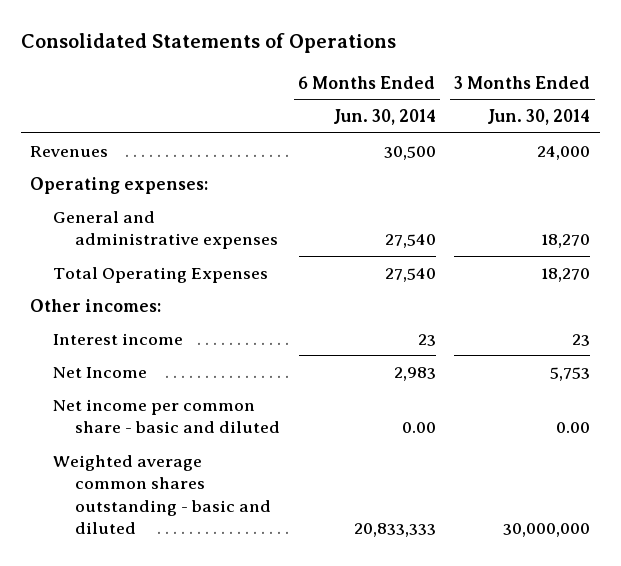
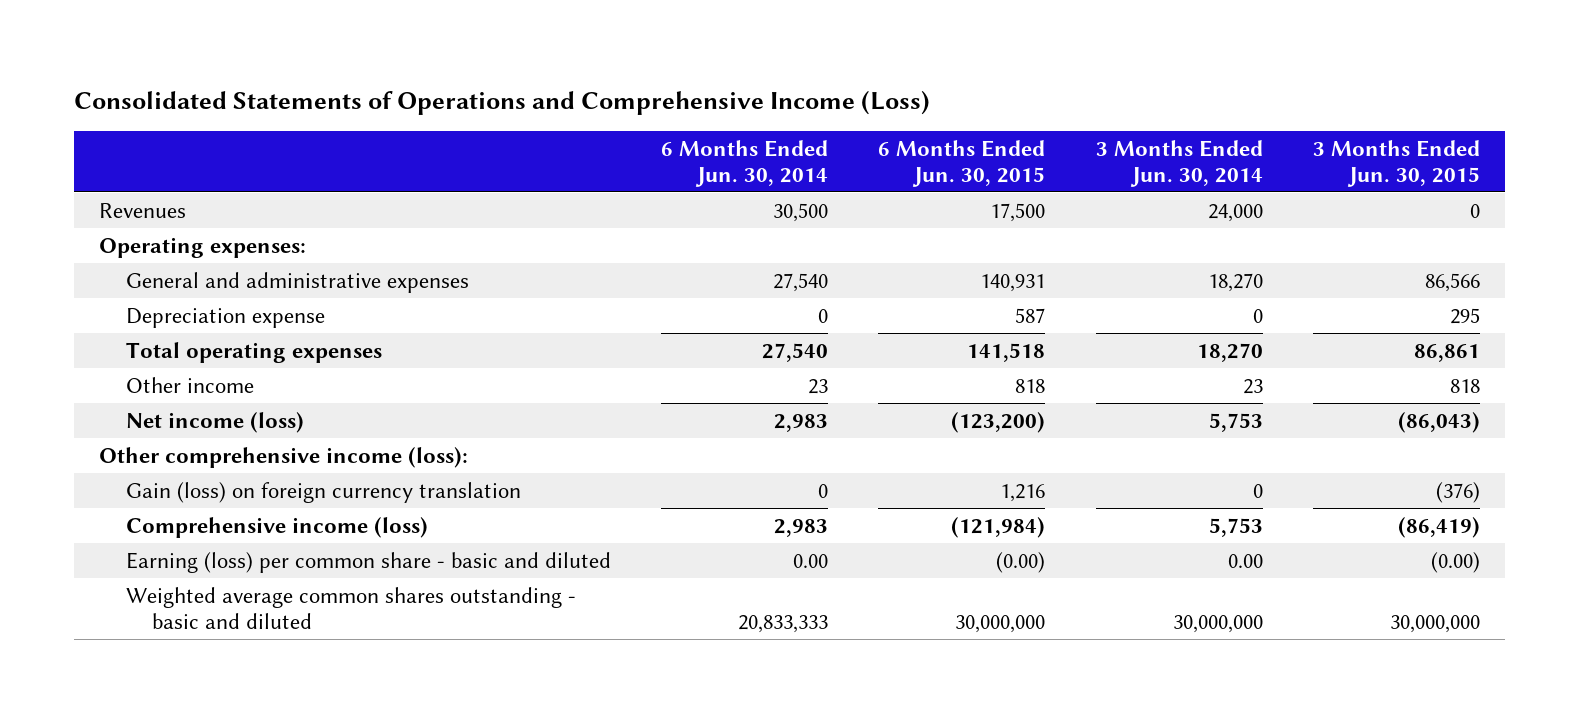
- Consolidated Statements of Operations
+ Consolidated Statements of Operations and Comprehensive Income (Loss)
- | 6 Months Ended Jun. 30, 2014 | 3 Months Ended Jun. 30, 2014
+ | 6 Months Ended Jun. 30, 2014 | 6 Months Ended Jun. 30, 2015 | 3 Months Ended Jun. 30, 2014 | 3 Months Ended Jun. 30, 2015
- Total Operating Expenses | 27,540 | 18,270
- Other incomes:
- Interest income | 23 | 23
- Net Income | 2,983 | 5,753
- Net income per common share - basic and diluted | 0.00 | 0.00
+ Depreciation expense | 0 | 587 | 0 | 295
+ Total operating expenses | 27,540 | 141,518 | 18,270 | 86,861
+ Other income | 23 | 818 | 23 | 818
+ Net income (loss) | 2,983 | (123,200) | 5,753 | (86,043)
+ Other comprehensive income (loss):
+ Gain (loss) on foreign currency translation | 0 | 1,216 | 0 | (376)
+ Comprehensive income (loss) | 2,983 | (121,984) | 5,753 | (86,419)
+ Earning (loss) per common share - basic and diluted | 0.00 | (0.00) | 0.00 | (0.00)

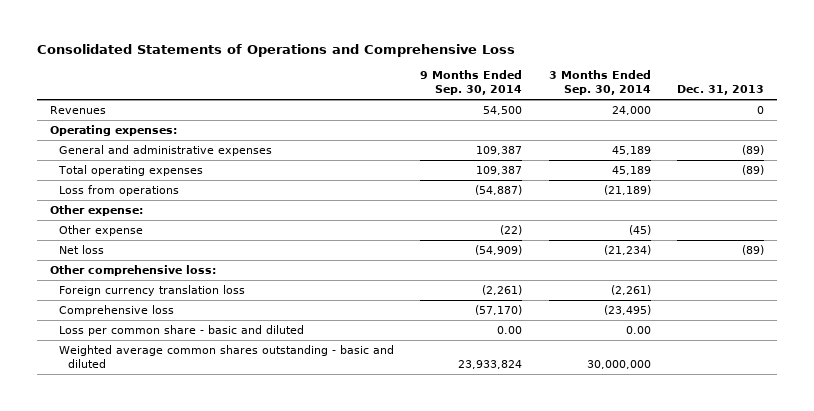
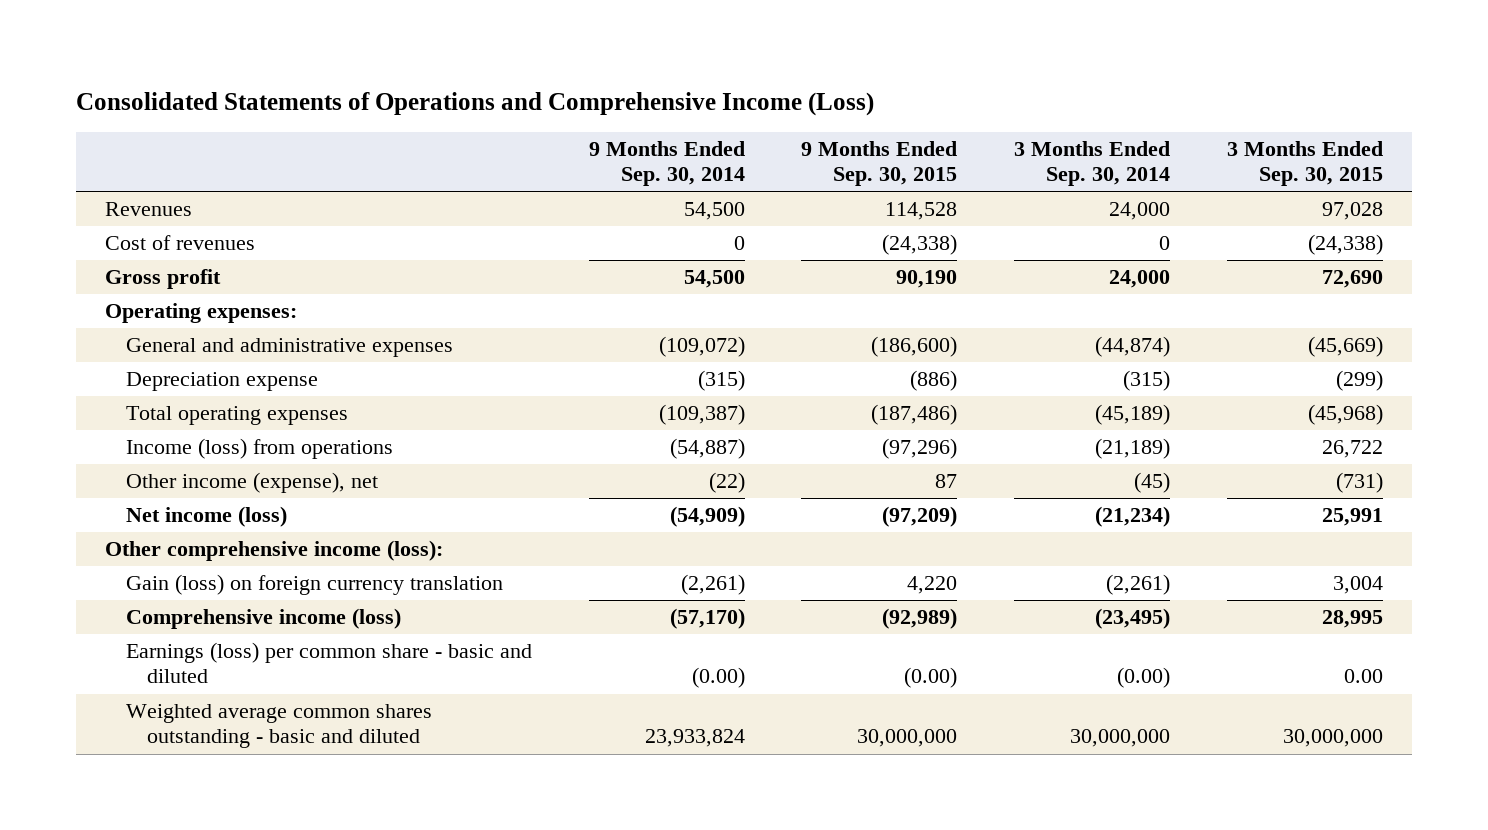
- Consolidated Statements of Operations and Comprehensive Loss
+ Consolidated Statements of Operations and Comprehensive Income (Loss)
- | 9 Months Ended Sep. 30, 2014 | 3 Months Ended Sep. 30, 2014 | Dec. 31, 2013
+ | 9 Months Ended Sep. 30, 2014 | 9 Months Ended Sep. 30, 2015 | 3 Months Ended Sep. 30, 2014 | 3 Months Ended Sep. 30, 2015
+ Cost of revenues | 0 | (24,338) | 0 | (24,338)
+ Gross profit | 54,500 | 90,190 | 24,000 | 72,690
- General and administrative expenses | 109,387 | 45,189 | (89)
- Total operating expenses | 109,387 | 45,189 | (89)
- Loss from operations | (54,887) | (21,189) |
- Other expense:
- Other expense | (22) | (45) |
- Net loss | (54,909) | (21,234) | (89)
- Other comprehensive loss:
- Foreign currency translation loss | (2,261) | (2,261) |
- Comprehensive loss | (57,170) | (23,495) |
- Loss per common share - basic and diluted | 0.00 | 0.00 |
+ General and administrative expenses | (109,072) | (186,600) | (44,874) | (45,669)
+ Depreciation expense | (315) | (886) | (315) | (299)
+ Total operating expenses | (109,387) | (187,486) | (45,189) | (45,968)
+ Income (loss) from operations | (54,887) | (97,296) | (21,189) | 26,722
+ Other income (expense), net | (22) | 87 | (45) | (731)
+ Net income (loss) | (54,909) | (97,209) | (21,234) | 25,991
+ Other comprehensive income (loss):
+ Gain (loss) on foreign currency translation | (2,261) | 4,220 | (2,261) | 3,004
+ Comprehensive income (loss) | (57,170) | (92,989) | (23,495) | 28,995
+ Earnings (loss) per common share - basic and diluted | (0.00) | (0.00) | (0.00) | 0.00

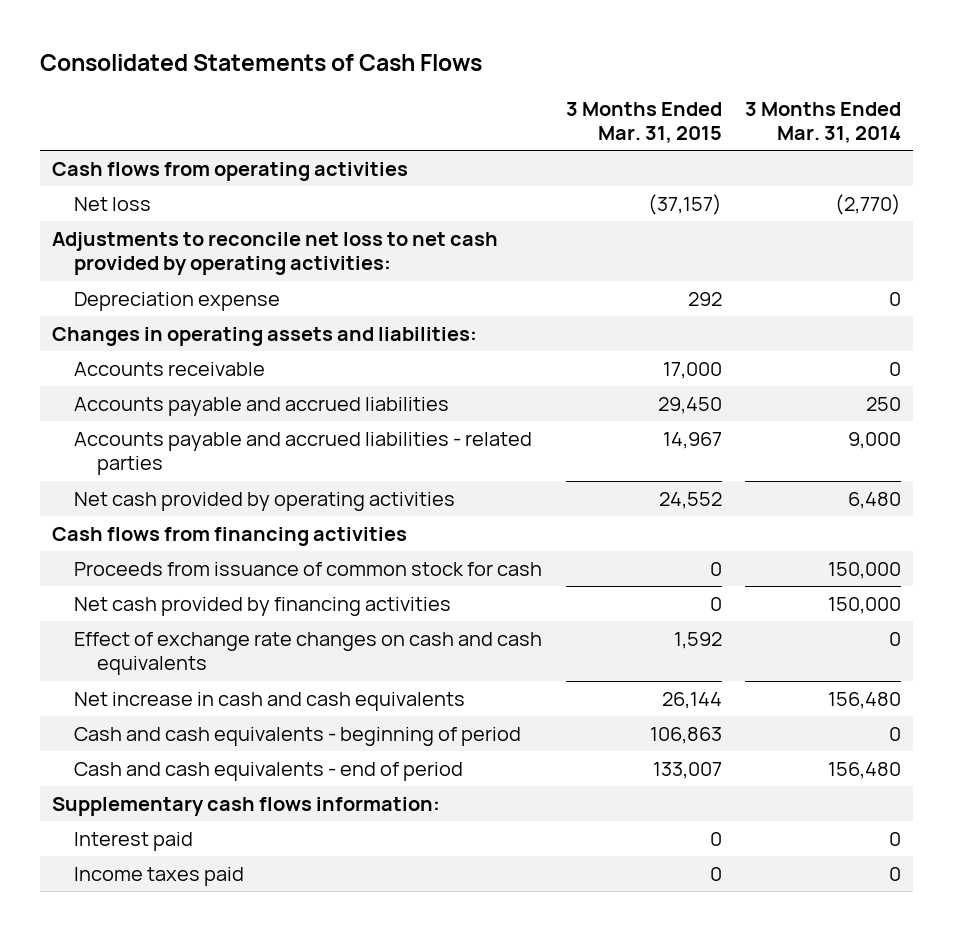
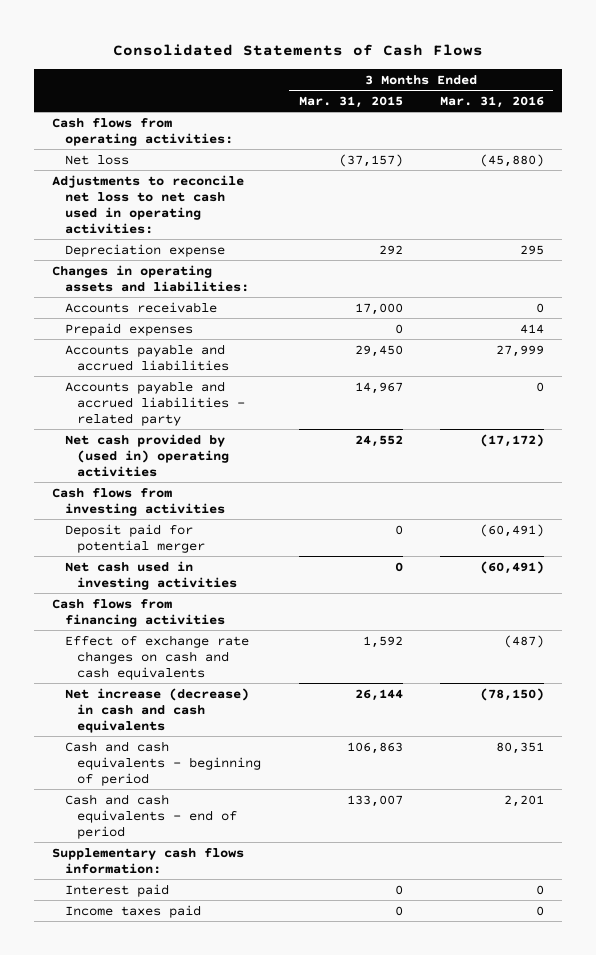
- | 3 Months Ended Mar. 31, 2015 | 3 Months Ended Mar. 31, 2014
+ | 3 Months Ended Mar. 31, 2015 | 3 Months Ended Mar. 31, 2016
- Cash flows from operating activities
+ Cash flows from operating activities:
- Adjustments to reconcile net loss to net cash provided by operating activities:
+ Adjustments to reconcile net loss to net cash used in operating activities:
+ Prepaid expenses | 0 | 414
- Accounts payable and accrued liabilities - related parties | 14,967 | 9,000
- Net cash provided by operating activities | 24,552 | 6,480
+ Accounts payable and accrued liabilities - related party | 14,967 | 0
+ Net cash provided by (used in) operating activities | 24,552 | (17,172)
+ Cash flows from investing activities
+ Deposit paid for potential merger | 0 | (60,491)
+ Net cash used in investing activities | 0 | (60,491)
- Proceeds from issuance of common stock for cash | 0 | 150,000
- Net cash provided by financing activities | 0 | 150,000
- Net increase in cash and cash equivalents | 26,144 | 156,480
+ Net increase (decrease) in cash and cash equivalents | 26,144 | (78,150)

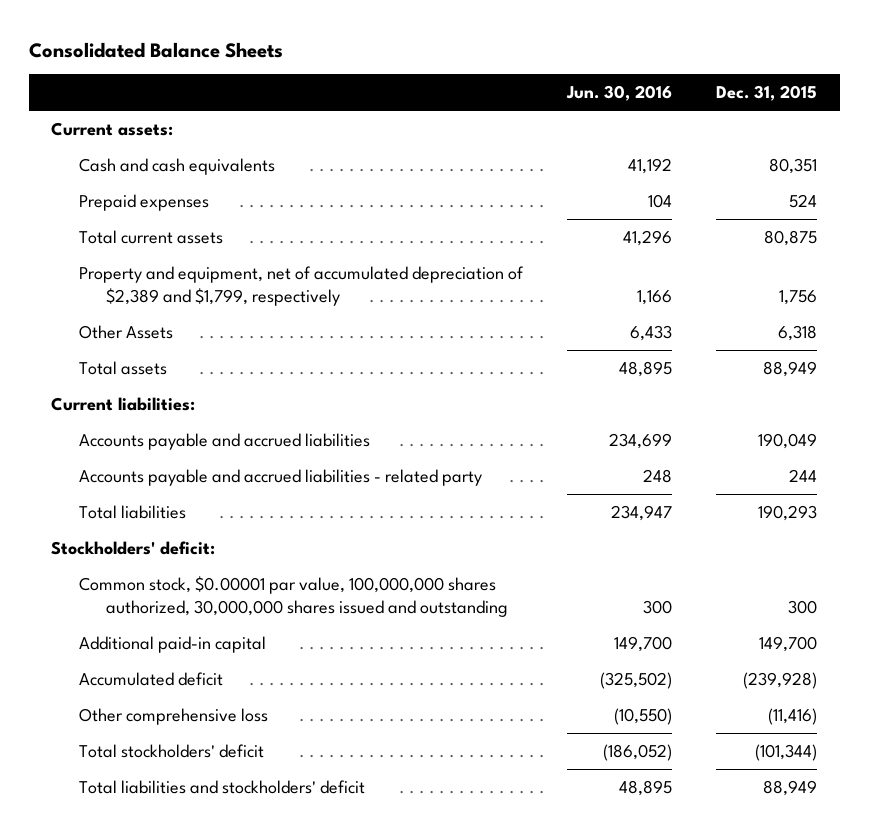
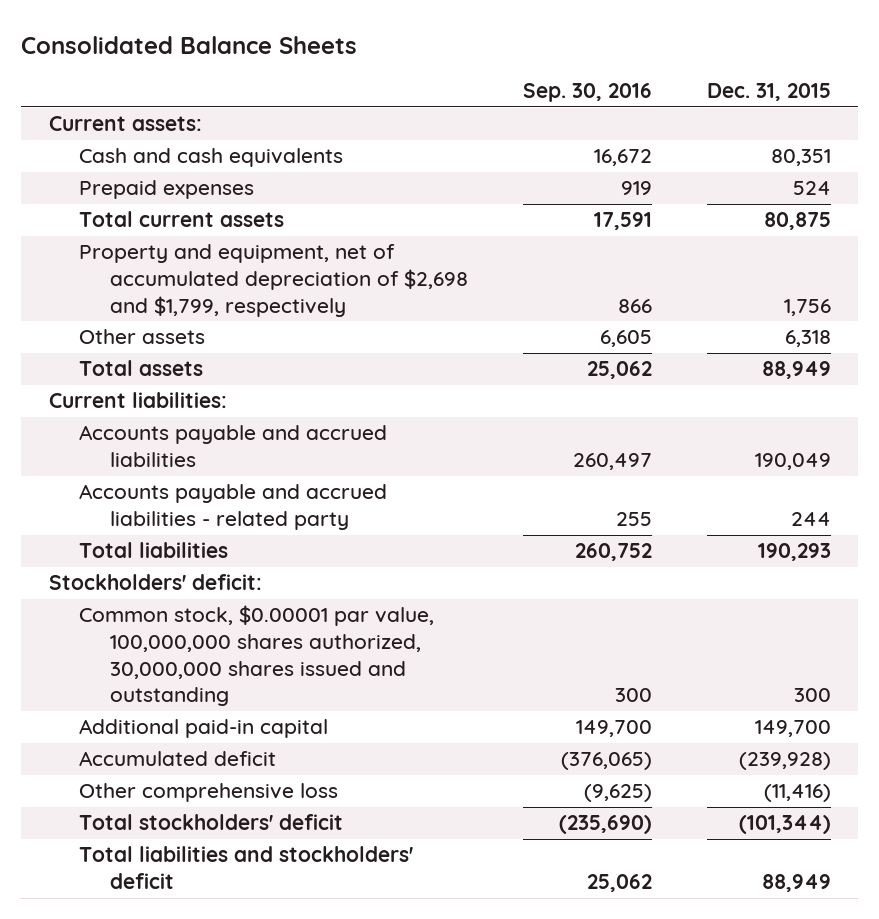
- | Jun. 30, 2016 | Dec. 31, 2015
+ | Sep. 30, 2016 | Dec. 31, 2015
- Property and equipment, net of accumulated depreciation of $2,389 and $1,799, respectively | 1,166 | 1,756
- Other Assets | 6,433 | 6,318
+ Property and equipment, net of accumulated depreciation of $2,698 and $1,799, respectively | 866 | 1,756
+ Other assets | 6,605 | 6,318

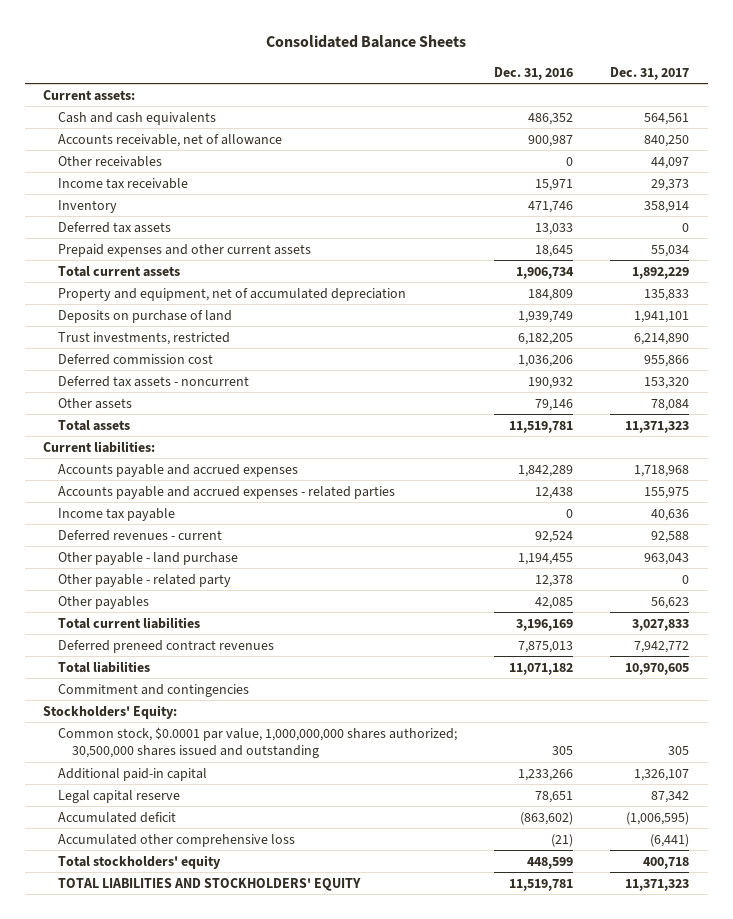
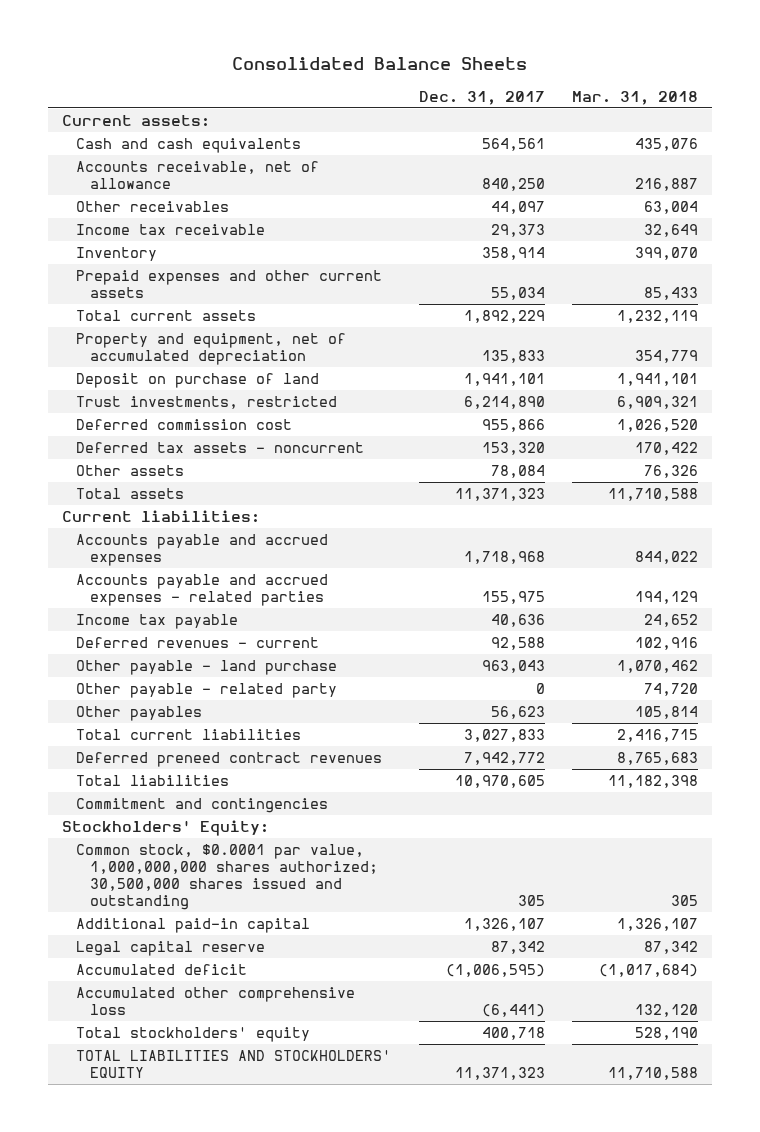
- | Dec. 31, 2016 | Dec. 31, 2017
+ | Dec. 31, 2017 | Mar. 31, 2018
- Deferred tax assets | 13,033 | 0
- Deposits on purchase of land | 1,939,749 | 1,941,101
+ Deposit on purchase of land | 1,941,101 | 1,941,101

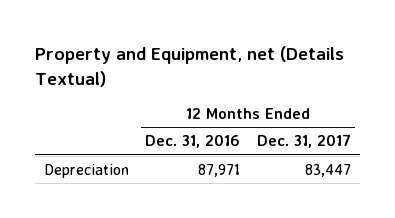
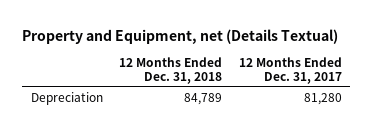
- | 12 Months Ended Dec. 31, 2016 | 12 Months Ended Dec. 31, 2017
+ | 12 Months Ended Dec. 31, 2018 | 12 Months Ended Dec. 31, 2017
- Depreciation | 87,971 | 83,447
+ Depreciation | 84,789 | 81,280

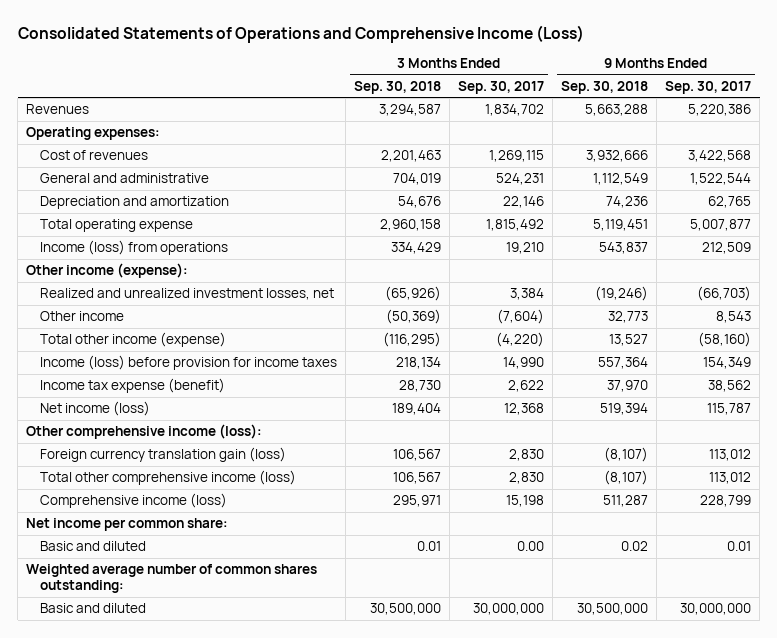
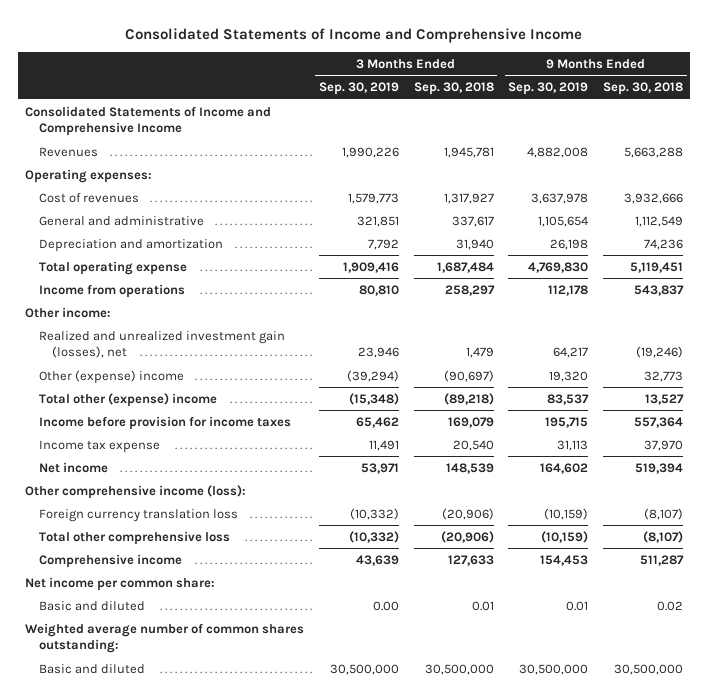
- Consolidated Statements of Operations and Comprehensive Income (Loss)
+ Consolidated Statements of Income and Comprehensive Income
- | 3 Months Ended Sep. 30, 2018 | 3 Months Ended Sep. 30, 2017 | 9 Months Ended Sep. 30, 2018 | 9 Months Ended Sep. 30, 2017
+ | 3 Months Ended Sep. 30, 2019 | 3 Months Ended Sep. 30, 2018 | 9 Months Ended Sep. 30, 2019 | 9 Months Ended Sep. 30, 2018
- Revenues | 3,294,587 | 1,834,702 | 5,663,288 | 5,220,386
+ Consolidated Statements of Income and Comprehensive Income
+ Revenues | 1,990,226 | 1,945,781 | 4,882,008 | 5,663,288
- Cost of revenues | 2,201,463 | 1,269,115 | 3,932,666 | 3,422,568
- General and administrative | 704,019 | 524,231 | 1,112,549 | 1,522,544
- Depreciation and amortization | 54,676 | 22,146 | 74,236 | 62,765
- Total operating expense | 2,960,158 | 1,815,492 | 5,119,451 | 5,007,877
- Income (loss) from operations | 334,429 | 19,210 | 543,837 | 212,509
- Other income (expense):
- Realized and unrealized investment losses, net | (65,926) | 3,384 | (19,246) | (66,703)
- Other income | (50,369) | (7,604) | 32,773 | 8,543
- Total other income (expense) | (116,295) | (4,220) | 13,527 | (58,160)
- Income (loss) before provision for income taxes | 218,134 | 14,990 | 557,364 | 154,349
- Income tax expense (benefit) | 28,730 | 2,622 | 37,970 | 38,562
- Net income (loss) | 189,404 | 12,368 | 519,394 | 115,787
+ Cost of revenues | 1,579,773 | 1,317,927 | 3,637,978 | 3,932,666
+ General and administrative | 321,851 | 337,617 | 1,105,654 | 1,112,549
+ Depreciation and amortization | 7,792 | 31,940 | 26,198 | 74,236
+ Total operating expense | 1,909,416 | 1,687,484 | 4,769,830 | 5,119,451
+ Income from operations | 80,810 | 258,297 | 112,178 | 543,837
+ Other income:
+ Realized and unrealized investment gain (losses), net | 23,946 | 1,479 | 64,217 | (19,246)
+ Other (expense) income | (39,294) | (90,697) | 19,320 | 32,773
+ Total other (expense) income | (15,348) | (89,218) | 83,537 | 13,527
+ Income before provision for income taxes | 65,462 | 169,079 | 195,715 | 557,364
+ Income tax expense | 11,491 | 20,540 | 31,113 | 37,970
+ Net income | 53,971 | 148,539 | 164,602 | 519,394
- Foreign currency translation gain (loss) | 106,567 | 2,830 | (8,107) | 113,012
- Total other comprehensive income (loss) | 106,567 | 2,830 | (8,107) | 113,012
- Comprehensive income (loss) | 295,971 | 15,198 | 511,287 | 228,799
+ Foreign currency translation loss | (10,332) | (20,906) | (10,159) | (8,107)
+ Total other comprehensive loss | (10,332) | (20,906) | (10,159) | (8,107)
+ Comprehensive income | 43,639 | 127,633 | 154,453 | 511,287

